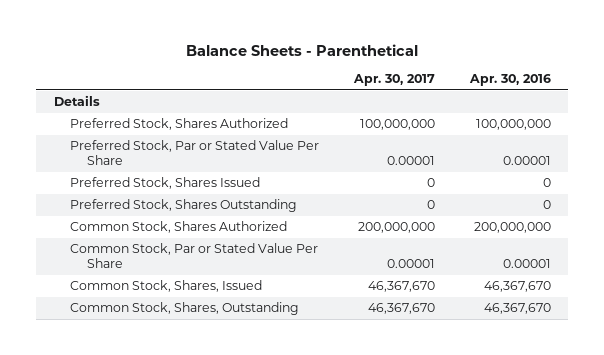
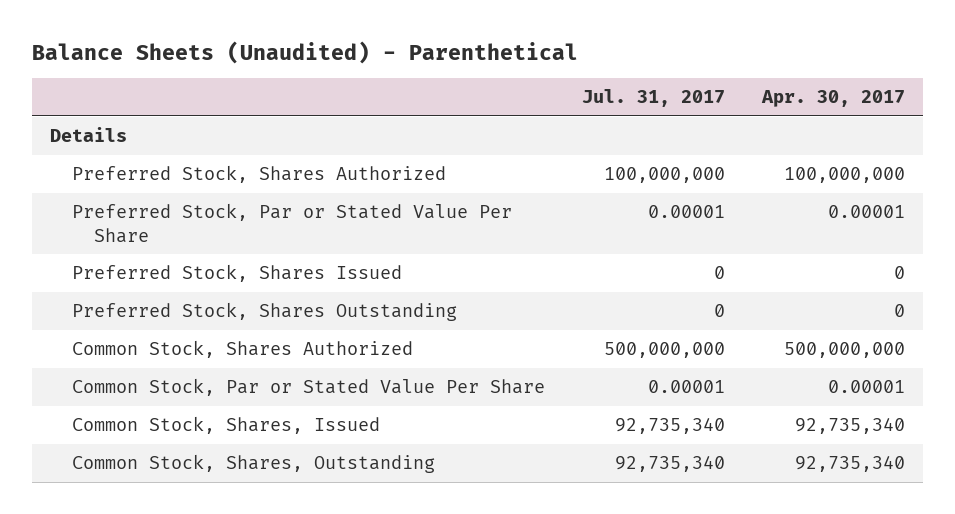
- Balance Sheets - Parenthetical
+ Balance Sheets (Unaudited) - Parenthetical
- | Apr. 30, 2017 | Apr. 30, 2016
+ | Jul. 31, 2017 | Apr. 30, 2017
- Common Stock, Shares Authorized | 200,000,000 | 200,000,000
+ Common Stock, Shares Authorized | 500,000,000 | 500,000,000
- Common Stock, Shares, Issued | 46,367,670 | 46,367,670
- Common Stock, Shares, Outstanding | 46,367,670 | 46,367,670
+ Common Stock, Shares, Issued | 92,735,340 | 92,735,340
+ Common Stock, Shares, Outstanding | 92,735,340 | 92,735,340

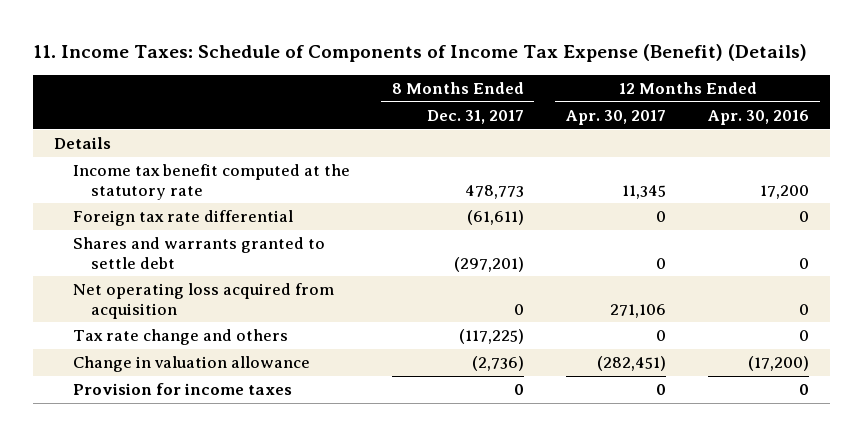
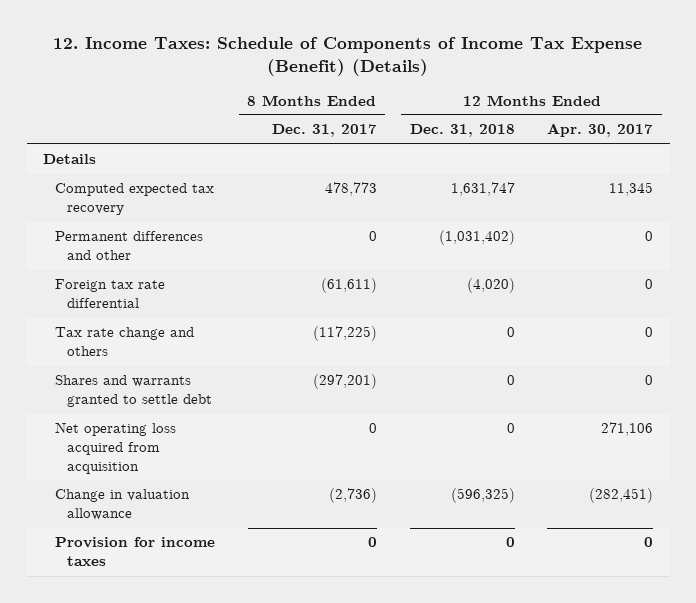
- 11. Income Taxes: Schedule of Components of Income Tax Expense (Benefit) (Details)
+ 12. Income Taxes: Schedule of Components of Income Tax Expense (Benefit) (Details)
- | 8 Months Ended Dec. 31, 2017 | 12 Months Ended Apr. 30, 2017 | 12 Months Ended Apr. 30, 2016
+ | 8 Months Ended Dec. 31, 2017 | 12 Months Ended Dec. 31, 2018 | 12 Months Ended Apr. 30, 2017
- Income tax benefit computed at the statutory rate | 478,773 | 11,345 | 17,200
+ Computed expected tax recovery | 478,773 | 1,631,747 | 11,345
+ Permanent differences and other | 0 | (1,031,402) | 0
moved up: Tax rate change and others | (117,225) | 0 | 0

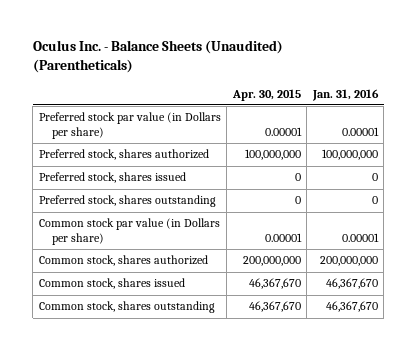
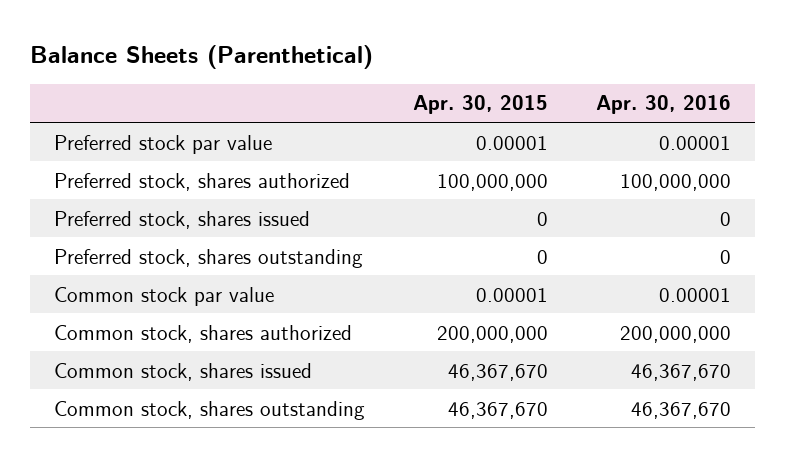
- Oculus Inc. - Balance Sheets (Unaudited) (Parentheticals)
+ Balance Sheets (Parenthetical)
- | Apr. 30, 2015 | Jan. 31, 2016
+ | Apr. 30, 2015 | Apr. 30, 2016
- Preferred stock par value (in Dollars per share) | 0.00001 | 0.00001
+ Preferred stock par value | 0.00001 | 0.00001
- Common stock par value (in Dollars per share) | 0.00001 | 0.00001
+ Common stock par value | 0.00001 | 0.00001

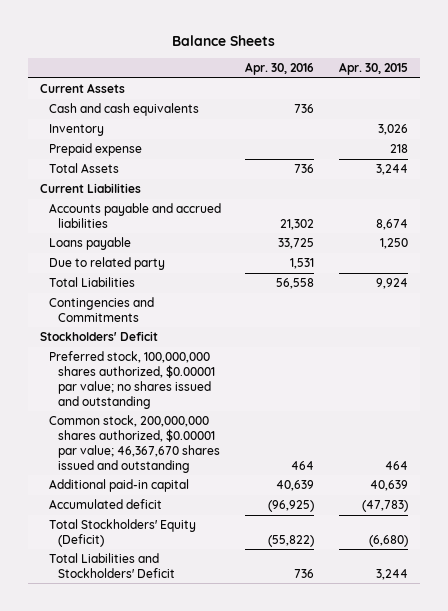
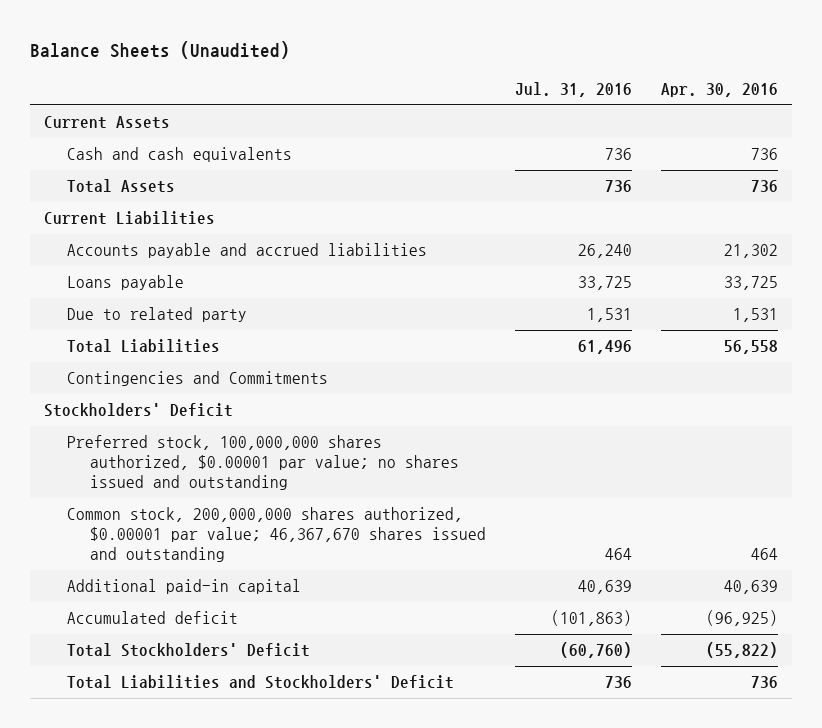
- Balance Sheets
+ Balance Sheets (Unaudited)
- | Apr. 30, 2016 | Apr. 30, 2015
+ | Jul. 31, 2016 | Apr. 30, 2016
- Inventory | | 3,026
- Prepaid expense | | 218
- Total Stockholders' Equity (Deficit) | (55,822) | (6,680)
+ Total Stockholders' Deficit | (60,760) | (55,822)

